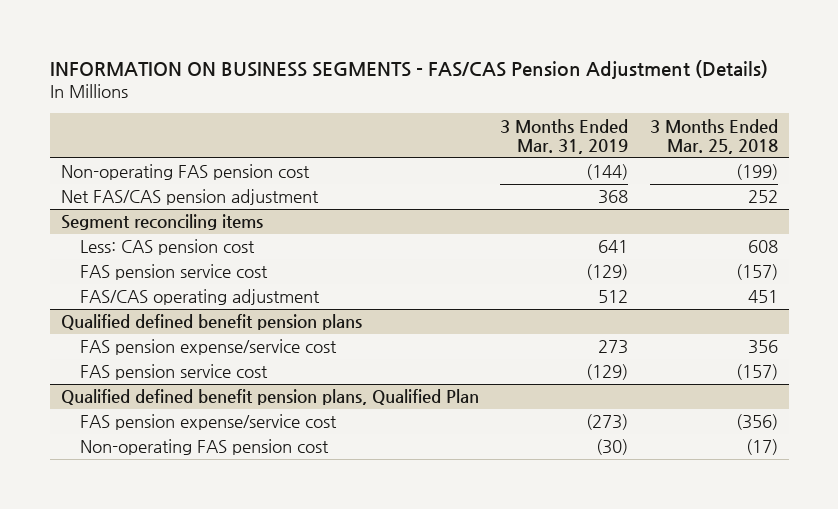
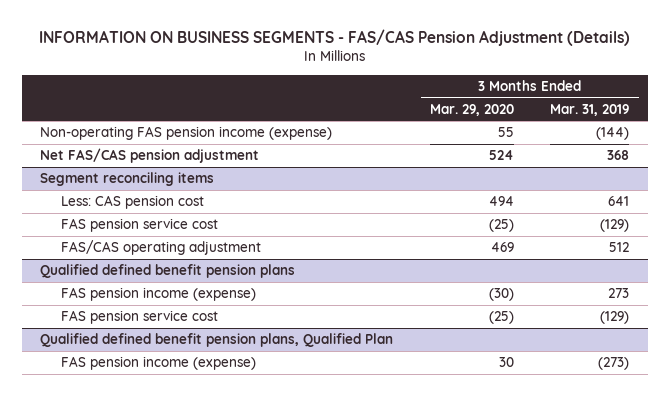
- | 3 Months Ended Mar. 31, 2019 | 3 Months Ended Mar. 25, 2018
+ | 3 Months Ended Mar. 29, 2020 | 3 Months Ended Mar. 31, 2019
- Non-operating FAS pension cost | (144) | (199)
+ Non-operating FAS pension income (expense) | 55 | (144)
@ Qualified defined benefit pension plans
- FAS pension expense/service cost | 273 | 356
+ FAS pension income (expense) | (30) | 273
@ Qualified defined benefit pension plans, Qualified Plan
- FAS pension expense/service cost | (273) | (356)
- Non-operating FAS pension cost | (30) | (17)
+ FAS pension income (expense) | 30 | (273)

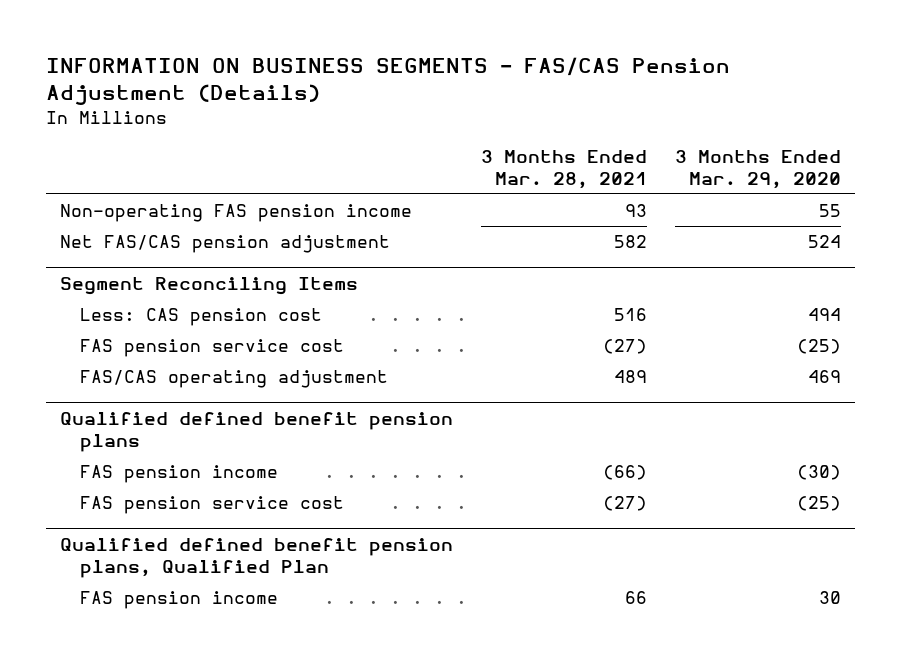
- | 3 Months Ended Mar. 29, 2020 | 3 Months Ended Mar. 31, 2019
+ | 3 Months Ended Mar. 28, 2021 | 3 Months Ended Mar. 29, 2020
- Non-operating FAS pension income (expense) | 55 | (144)
+ Non-operating FAS pension income | 93 | 55
- Segment reconciling items
+ Segment Reconciling Items
@ Qualified defined benefit pension plans
- FAS pension income (expense) | (30) | 273
+ FAS pension income | (66) | (30)
@ Qualified defined benefit pension plans, Qualified Plan
- FAS pension income (expense) | 30 | (273)
+ FAS pension income | 66 | 30

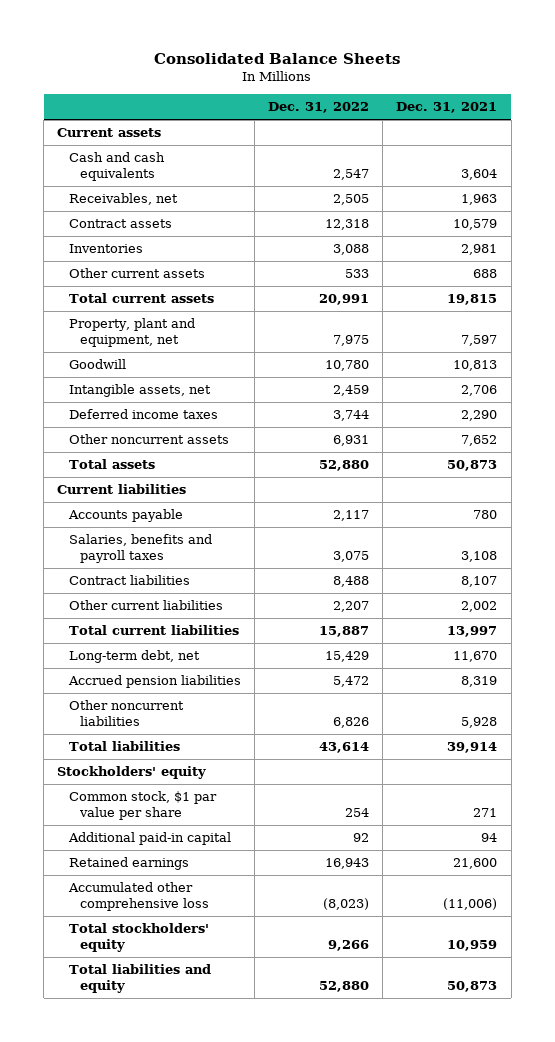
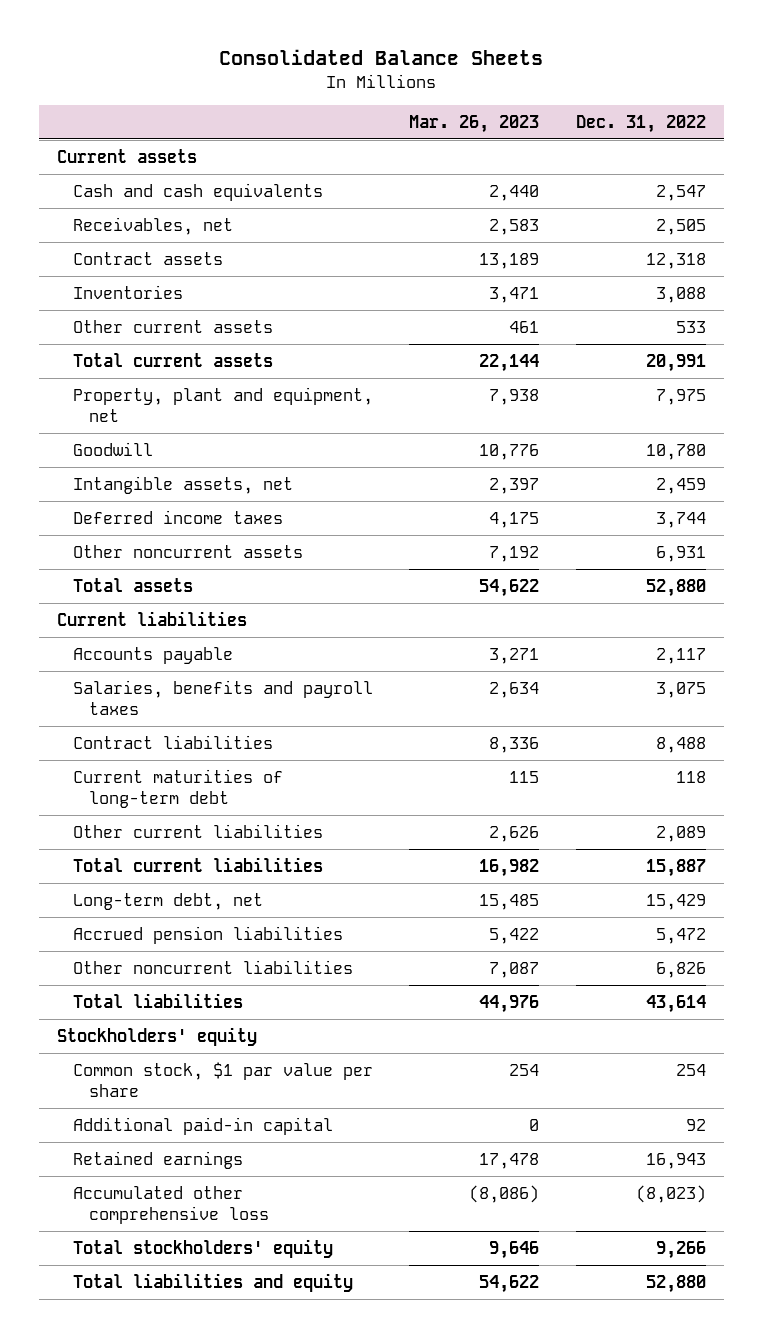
- | Dec. 31, 2022 | Dec. 31, 2021
+ | Mar. 26, 2023 | Dec. 31, 2022
- Other current liabilities | 2,207 | 2,002
+ Current maturities of long-term debt | 115 | 118
+ Other current liabilities | 2,626 | 2,089

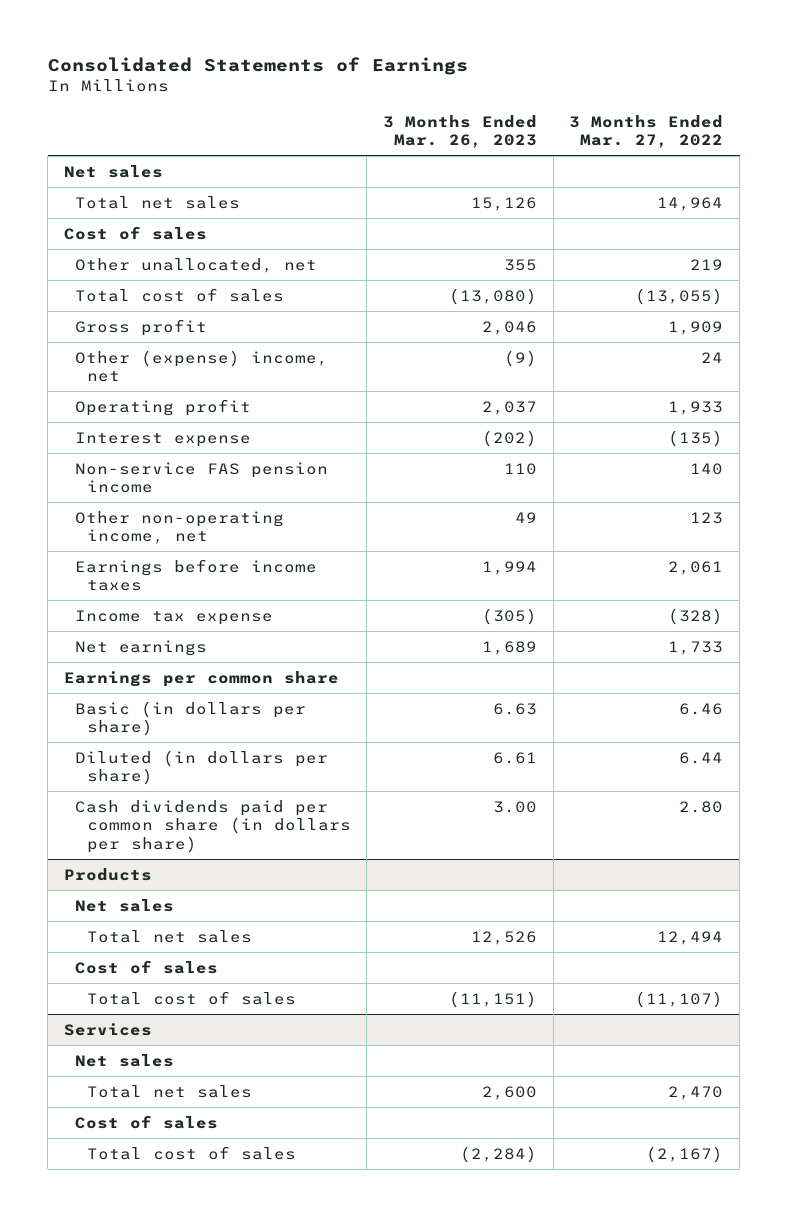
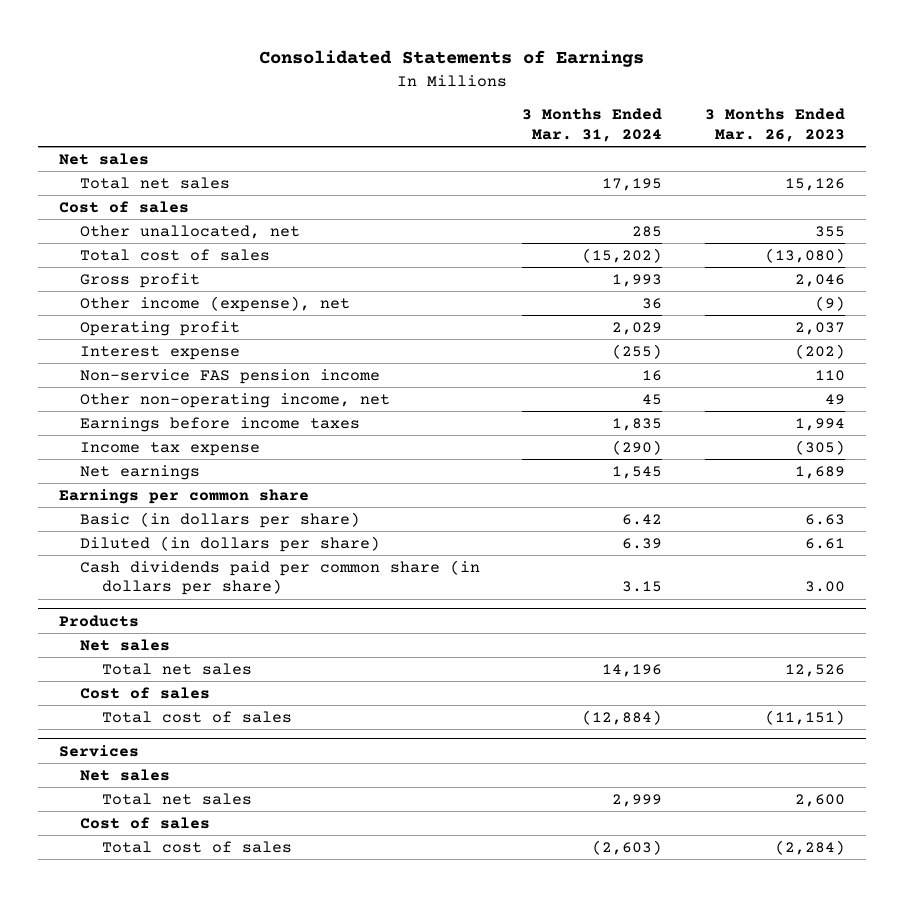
- | 3 Months Ended Mar. 26, 2023 | 3 Months Ended Mar. 27, 2022
+ | 3 Months Ended Mar. 31, 2024 | 3 Months Ended Mar. 26, 2023
- Other (expense) income, net | (9) | 24
+ Other income (expense), net | 36 | (9)

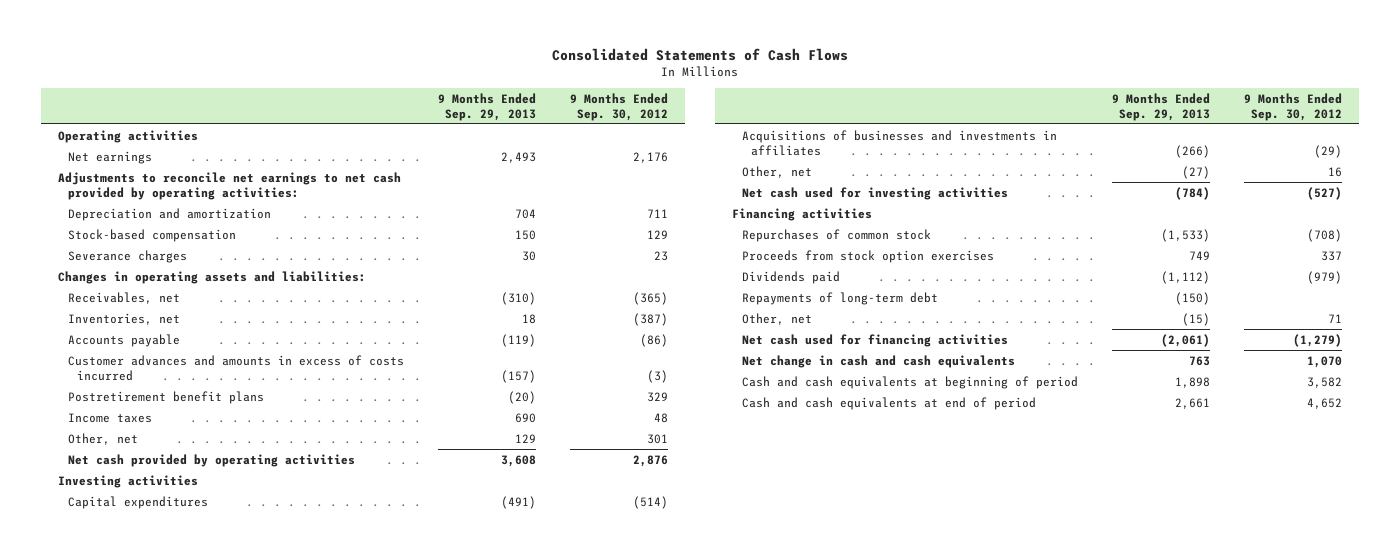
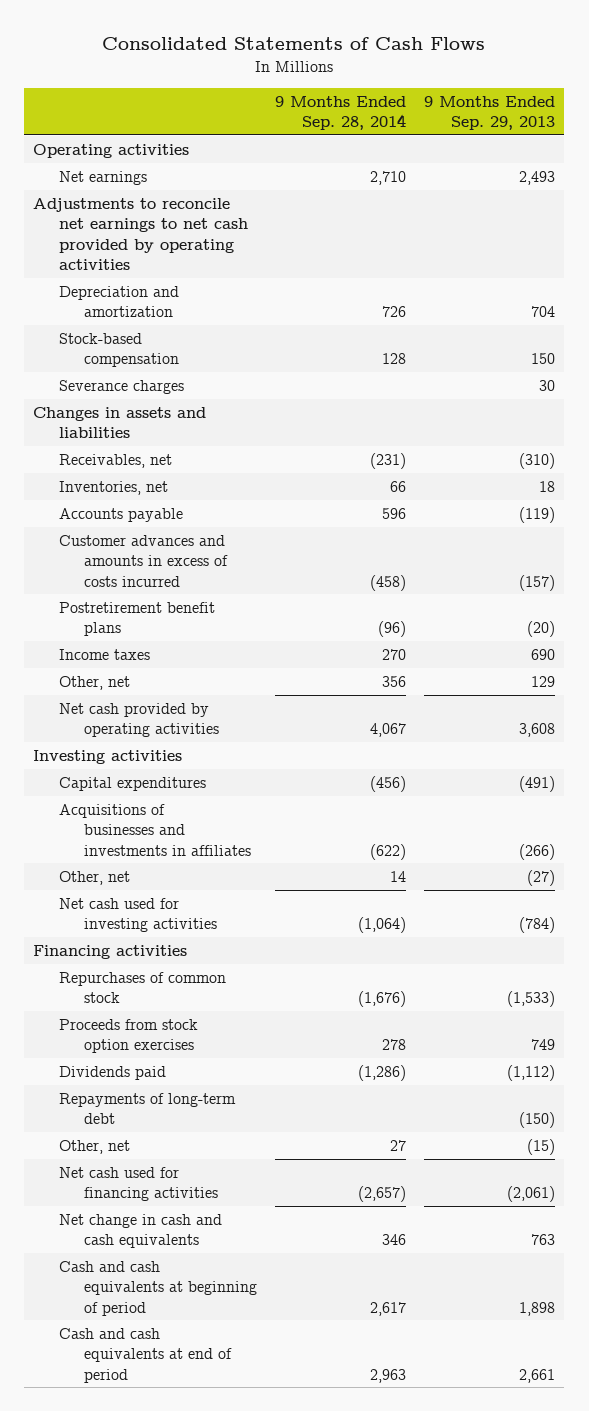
- | 9 Months Ended Sep. 29, 2013 | 9 Months Ended Sep. 30, 2012
+ | 9 Months Ended Sep. 28, 2014 | 9 Months Ended Sep. 29, 2013
- Adjustments to reconcile net earnings to net cash provided by operating activities:
+ Adjustments to reconcile net earnings to net cash provided by operating activities
- Changes in operating assets and liabilities:
+ Changes in assets and liabilities

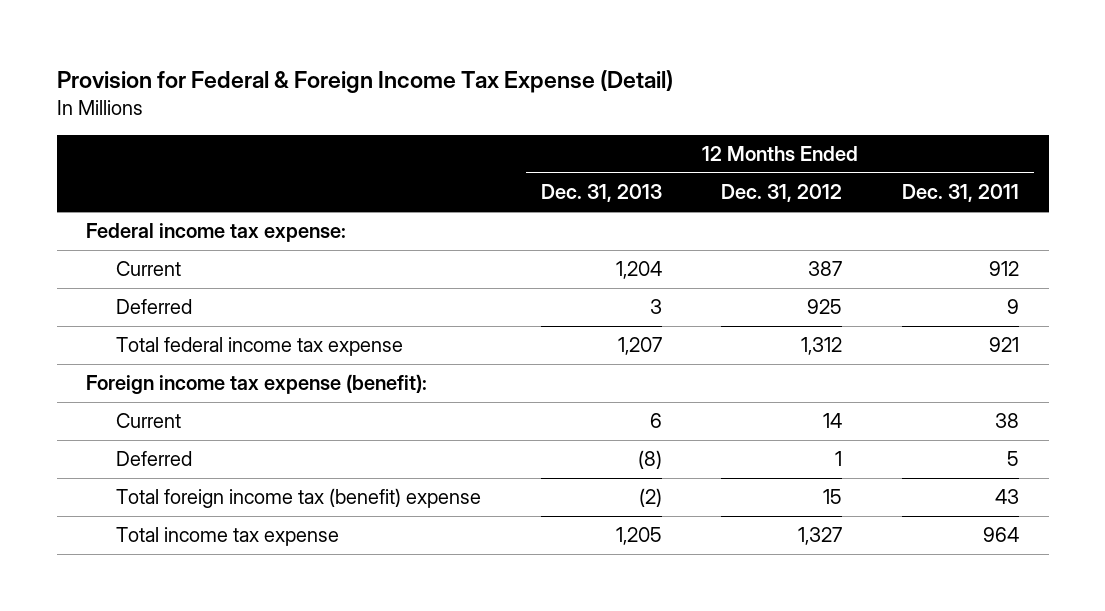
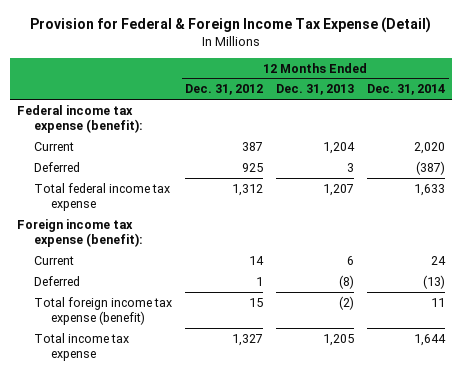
- | 12 Months Ended Dec. 31, 2013 | 12 Months Ended Dec. 31, 2012 | 12 Months Ended Dec. 31, 2011
+ | 12 Months Ended Dec. 31, 2012 | 12 Months Ended Dec. 31, 2013 | 12 Months Ended Dec. 31, 2014
- Federal income tax expense:
+ Federal income tax expense (benefit):
- Total foreign income tax (benefit) expense | (2) | 15 | 43
+ Total foreign income tax expense (benefit) | 15 | (2) | 11

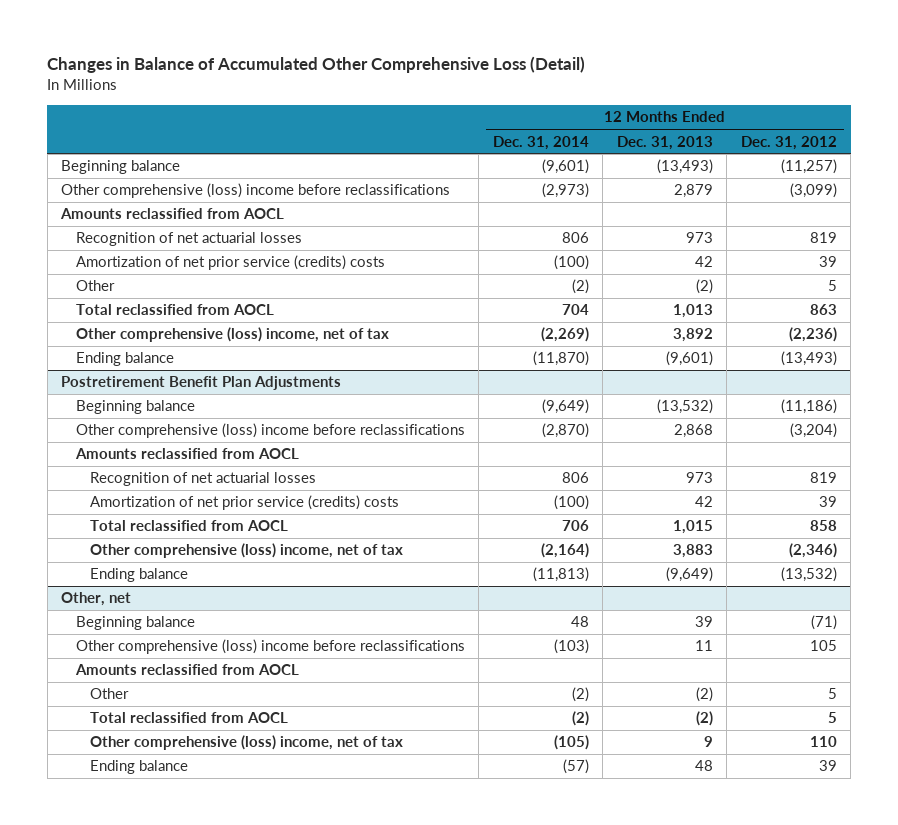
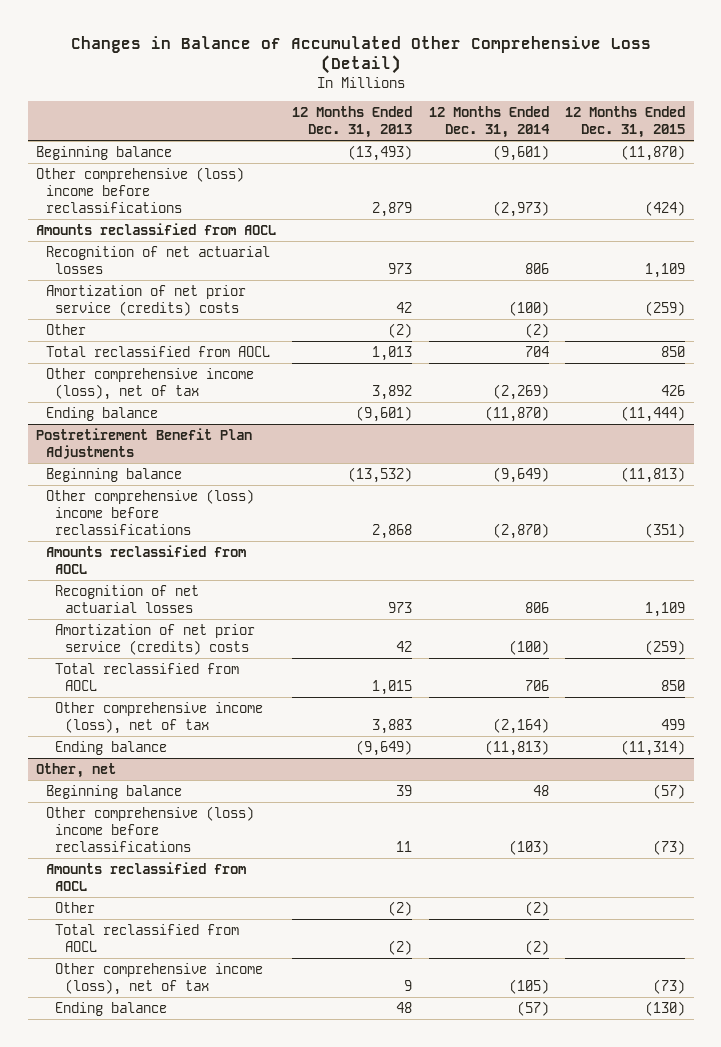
- | 12 Months Ended Dec. 31, 2014 | 12 Months Ended Dec. 31, 2013 | 12 Months Ended Dec. 31, 2012
+ | 12 Months Ended Dec. 31, 2013 | 12 Months Ended Dec. 31, 2014 | 12 Months Ended Dec. 31, 2015
- Other comprehensive (loss) income, net of tax | (2,269) | 3,892 | (2,236)
+ Other comprehensive income (loss), net of tax | 3,892 | (2,269) | 426
@ Postretirement Benefit Plan Adjustments
- Other comprehensive (loss) income, net of tax | (2,164) | 3,883 | (2,346)
+ Other comprehensive income (loss), net of tax | 3,883 | (2,164) | 499
@ Other, net
- Other comprehensive (loss) income, net of tax | (105) | 9 | 110
+ Other comprehensive income (loss), net of tax | 9 | (105) | (73)

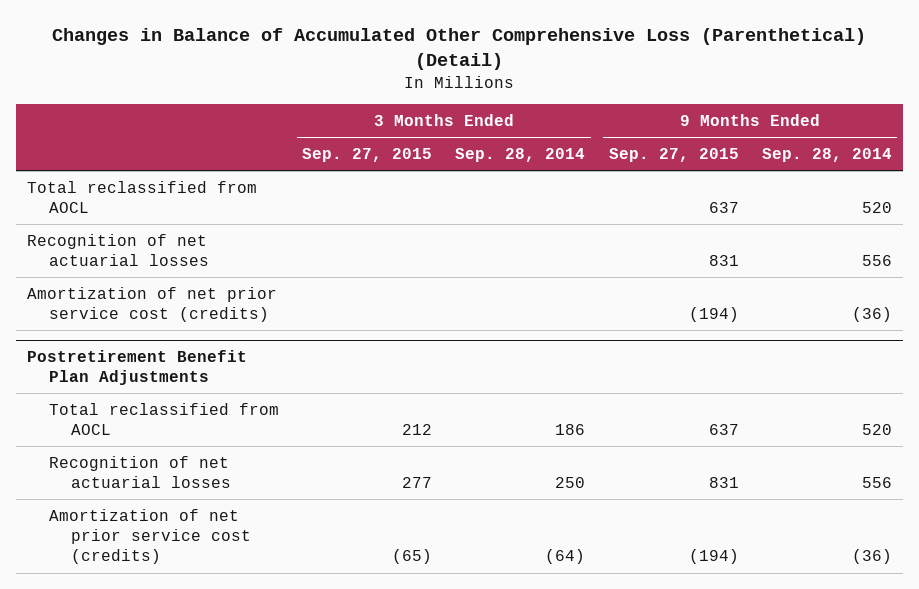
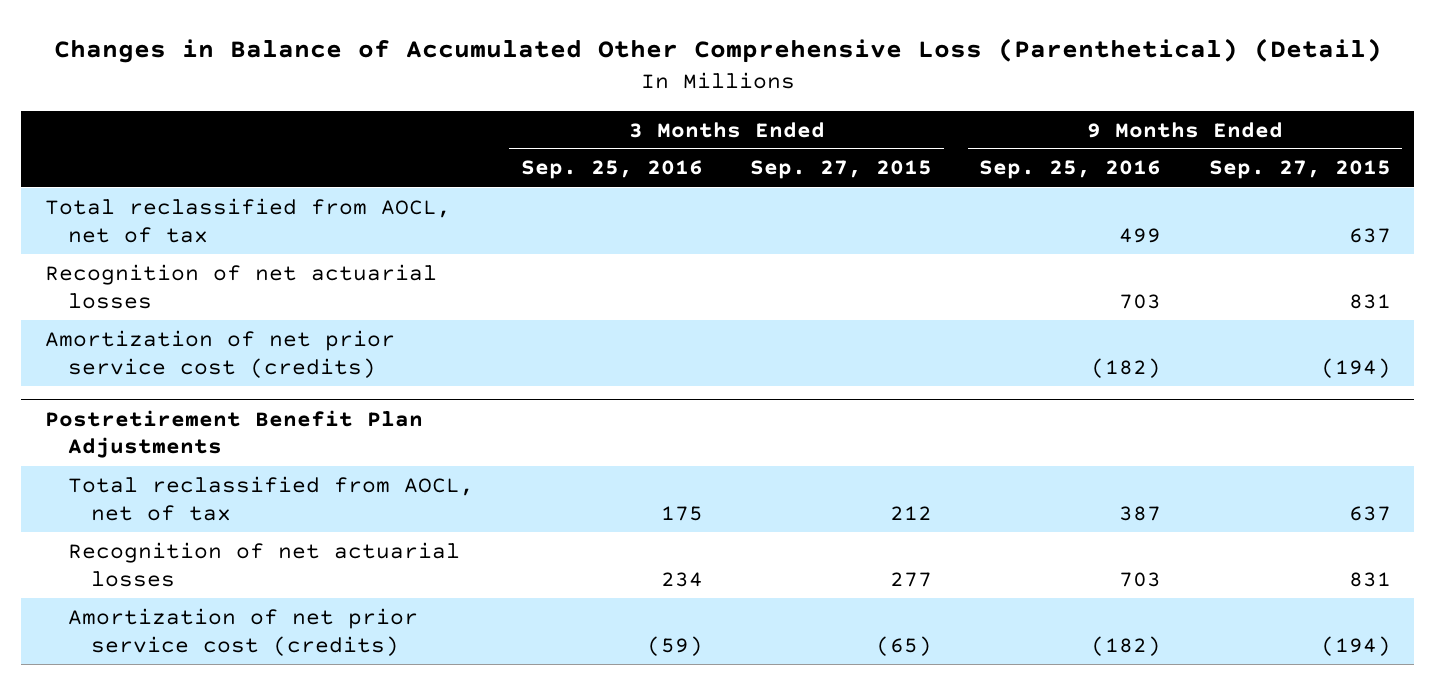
- | 3 Months Ended Sep. 27, 2015 | 3 Months Ended Sep. 28, 2014 | 9 Months Ended Sep. 27, 2015 | 9 Months Ended Sep. 28, 2014
+ | 3 Months Ended Sep. 25, 2016 | 3 Months Ended Sep. 27, 2015 | 9 Months Ended Sep. 25, 2016 | 9 Months Ended Sep. 27, 2015
- Total reclassified from AOCL | | | 637 | 520
+ Total reclassified from AOCL, net of tax | | | 499 | 637
@ Postretirement Benefit Plan Adjustments
- Total reclassified from AOCL | 212 | 186 | 637 | 520
+ Total reclassified from AOCL, net of tax | 175 | 212 | 387 | 637

